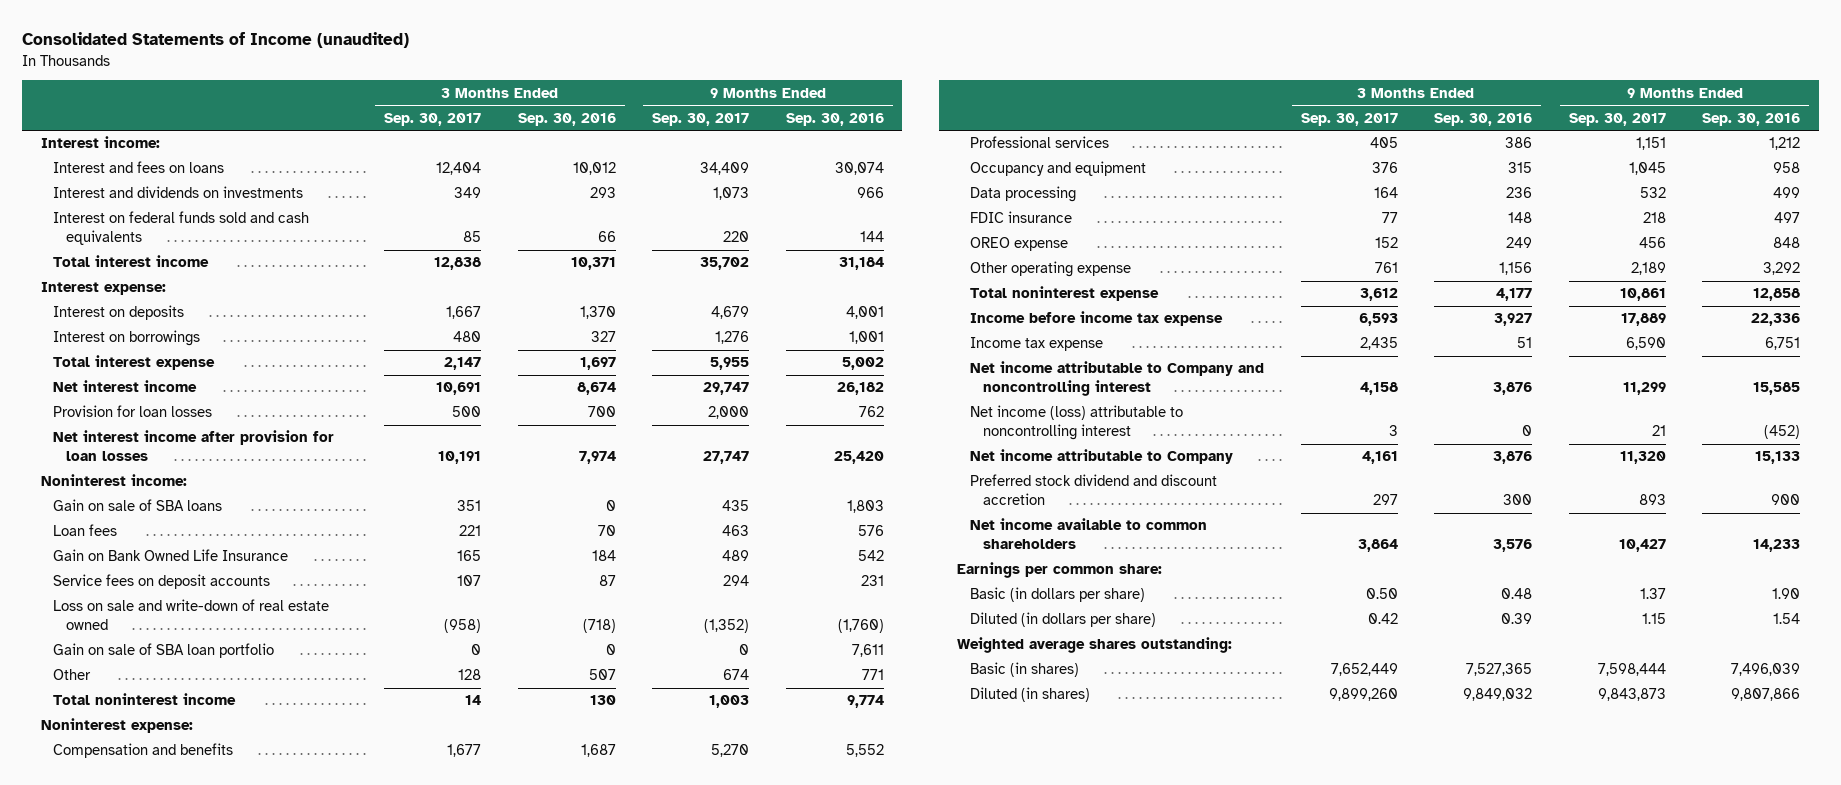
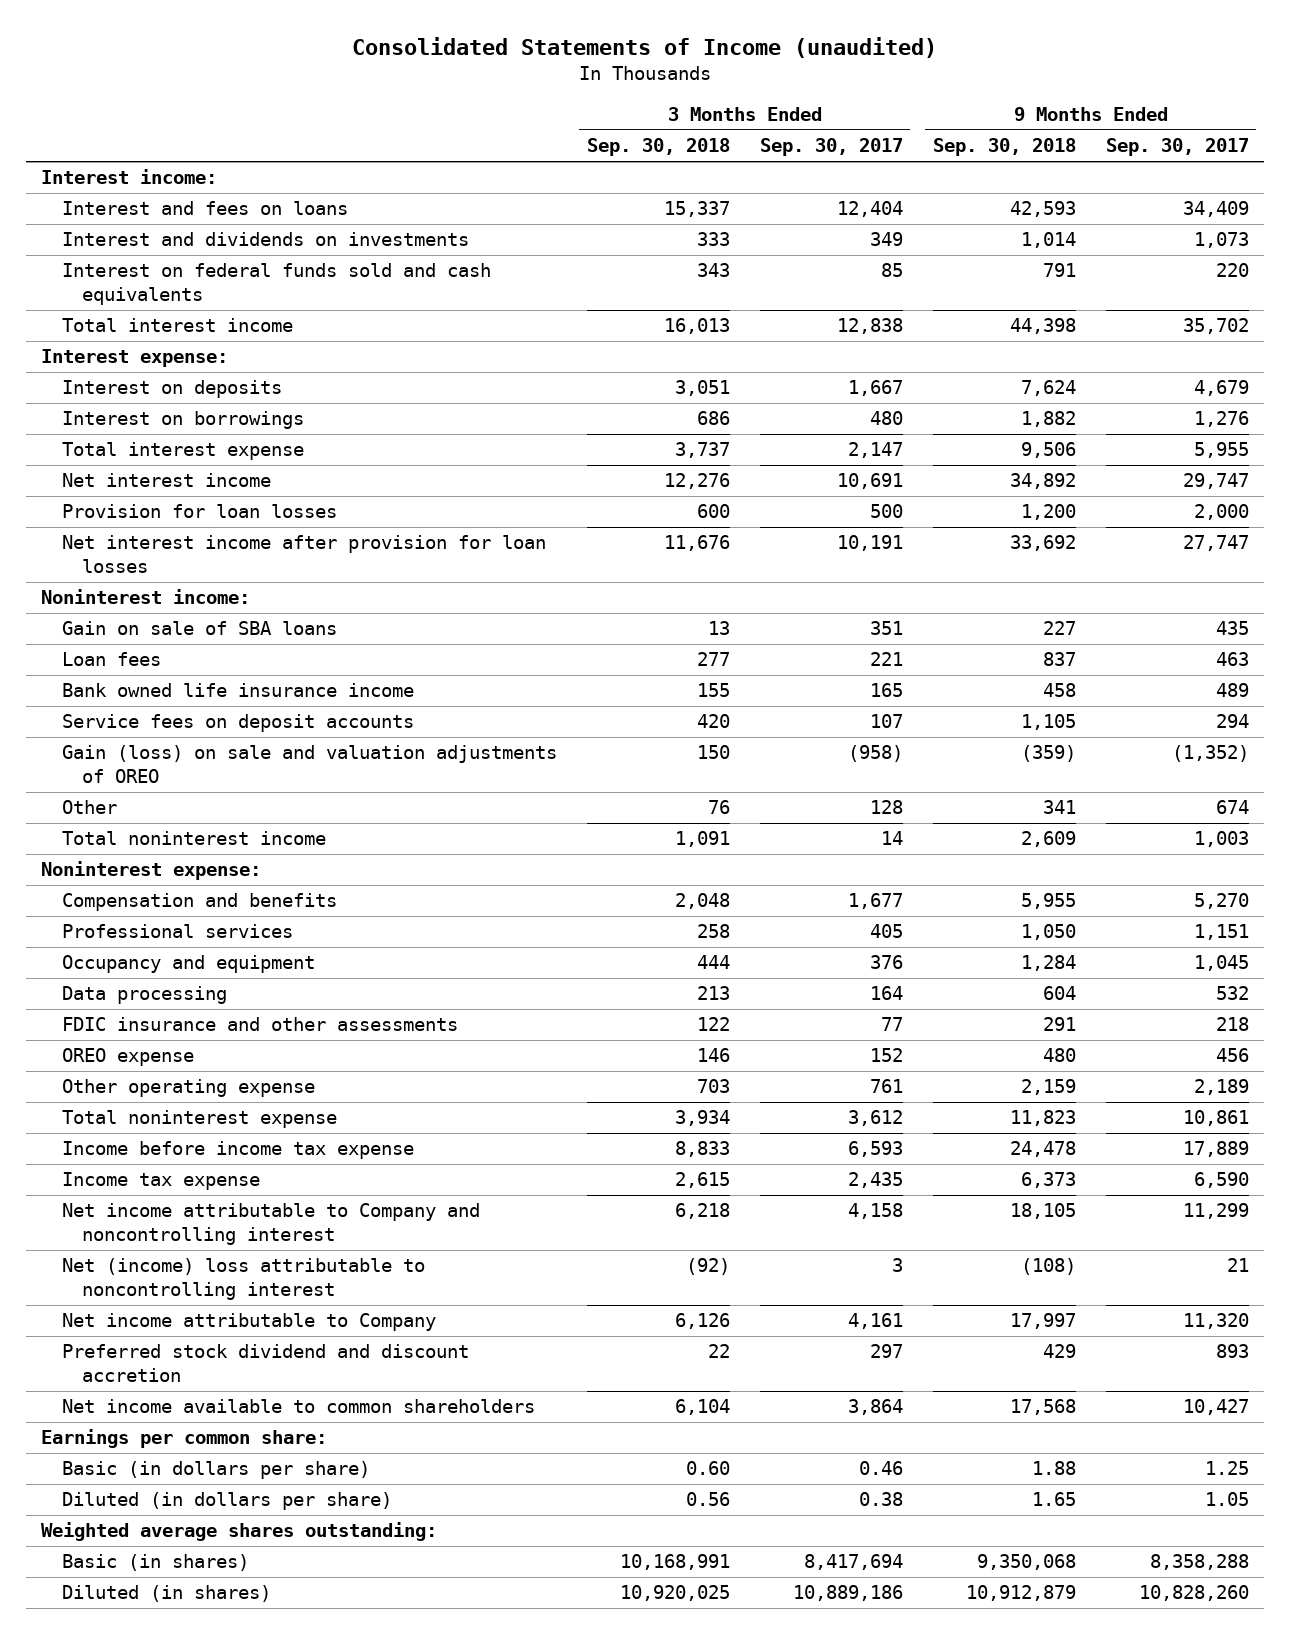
- | 3 Months Ended Sep. 30, 2017 | 3 Months Ended Sep. 30, 2016 | 9 Months Ended Sep. 30, 2017 | 9 Months Ended Sep. 30, 2016
+ | 3 Months Ended Sep. 30, 2018 | 3 Months Ended Sep. 30, 2017 | 9 Months Ended Sep. 30, 2018 | 9 Months Ended Sep. 30, 2017
- Gain on Bank Owned Life Insurance | 165 | 184 | 489 | 542
+ Bank owned life insurance income | 155 | 165 | 458 | 489
- Loss on sale and write-down of real estate owned | (958) | (718) | (1,352) | (1,760)
- Gain on sale of SBA loan portfolio | 0 | 0 | 0 | 7,611
+ Gain (loss) on sale and valuation adjustments of OREO | 150 | (958) | (359) | (1,352)
- FDIC insurance | 77 | 148 | 218 | 497
+ FDIC insurance and other assessments | 122 | 77 | 291 | 218
- Net income (loss) attributable to noncontrolling interest | 3 | 0 | 21 | (452)
+ Net (income) loss attributable to noncontrolling interest | (92) | 3 | (108) | 21
- Basic (in dollars per share) | 0.50 | 0.48 | 1.37 | 1.90
- Diluted (in dollars per share) | 0.42 | 0.39 | 1.15 | 1.54
+ Basic (in dollars per share) | 0.60 | 0.46 | 1.88 | 1.25
+ Diluted (in dollars per share) | 0.56 | 0.38 | 1.65 | 1.05
- Basic (in shares) | 7,652,449 | 7,527,365 | 7,598,444 | 7,496,039
- Diluted (in shares) | 9,899,260 | 9,849,032 | 9,843,873 | 9,807,866
+ Basic (in shares) | 10,168,991 | 8,417,694 | 9,350,068 | 8,358,288
+ Diluted (in shares) | 10,920,025 | 10,889,186 | 10,912,879 | 10,828,260

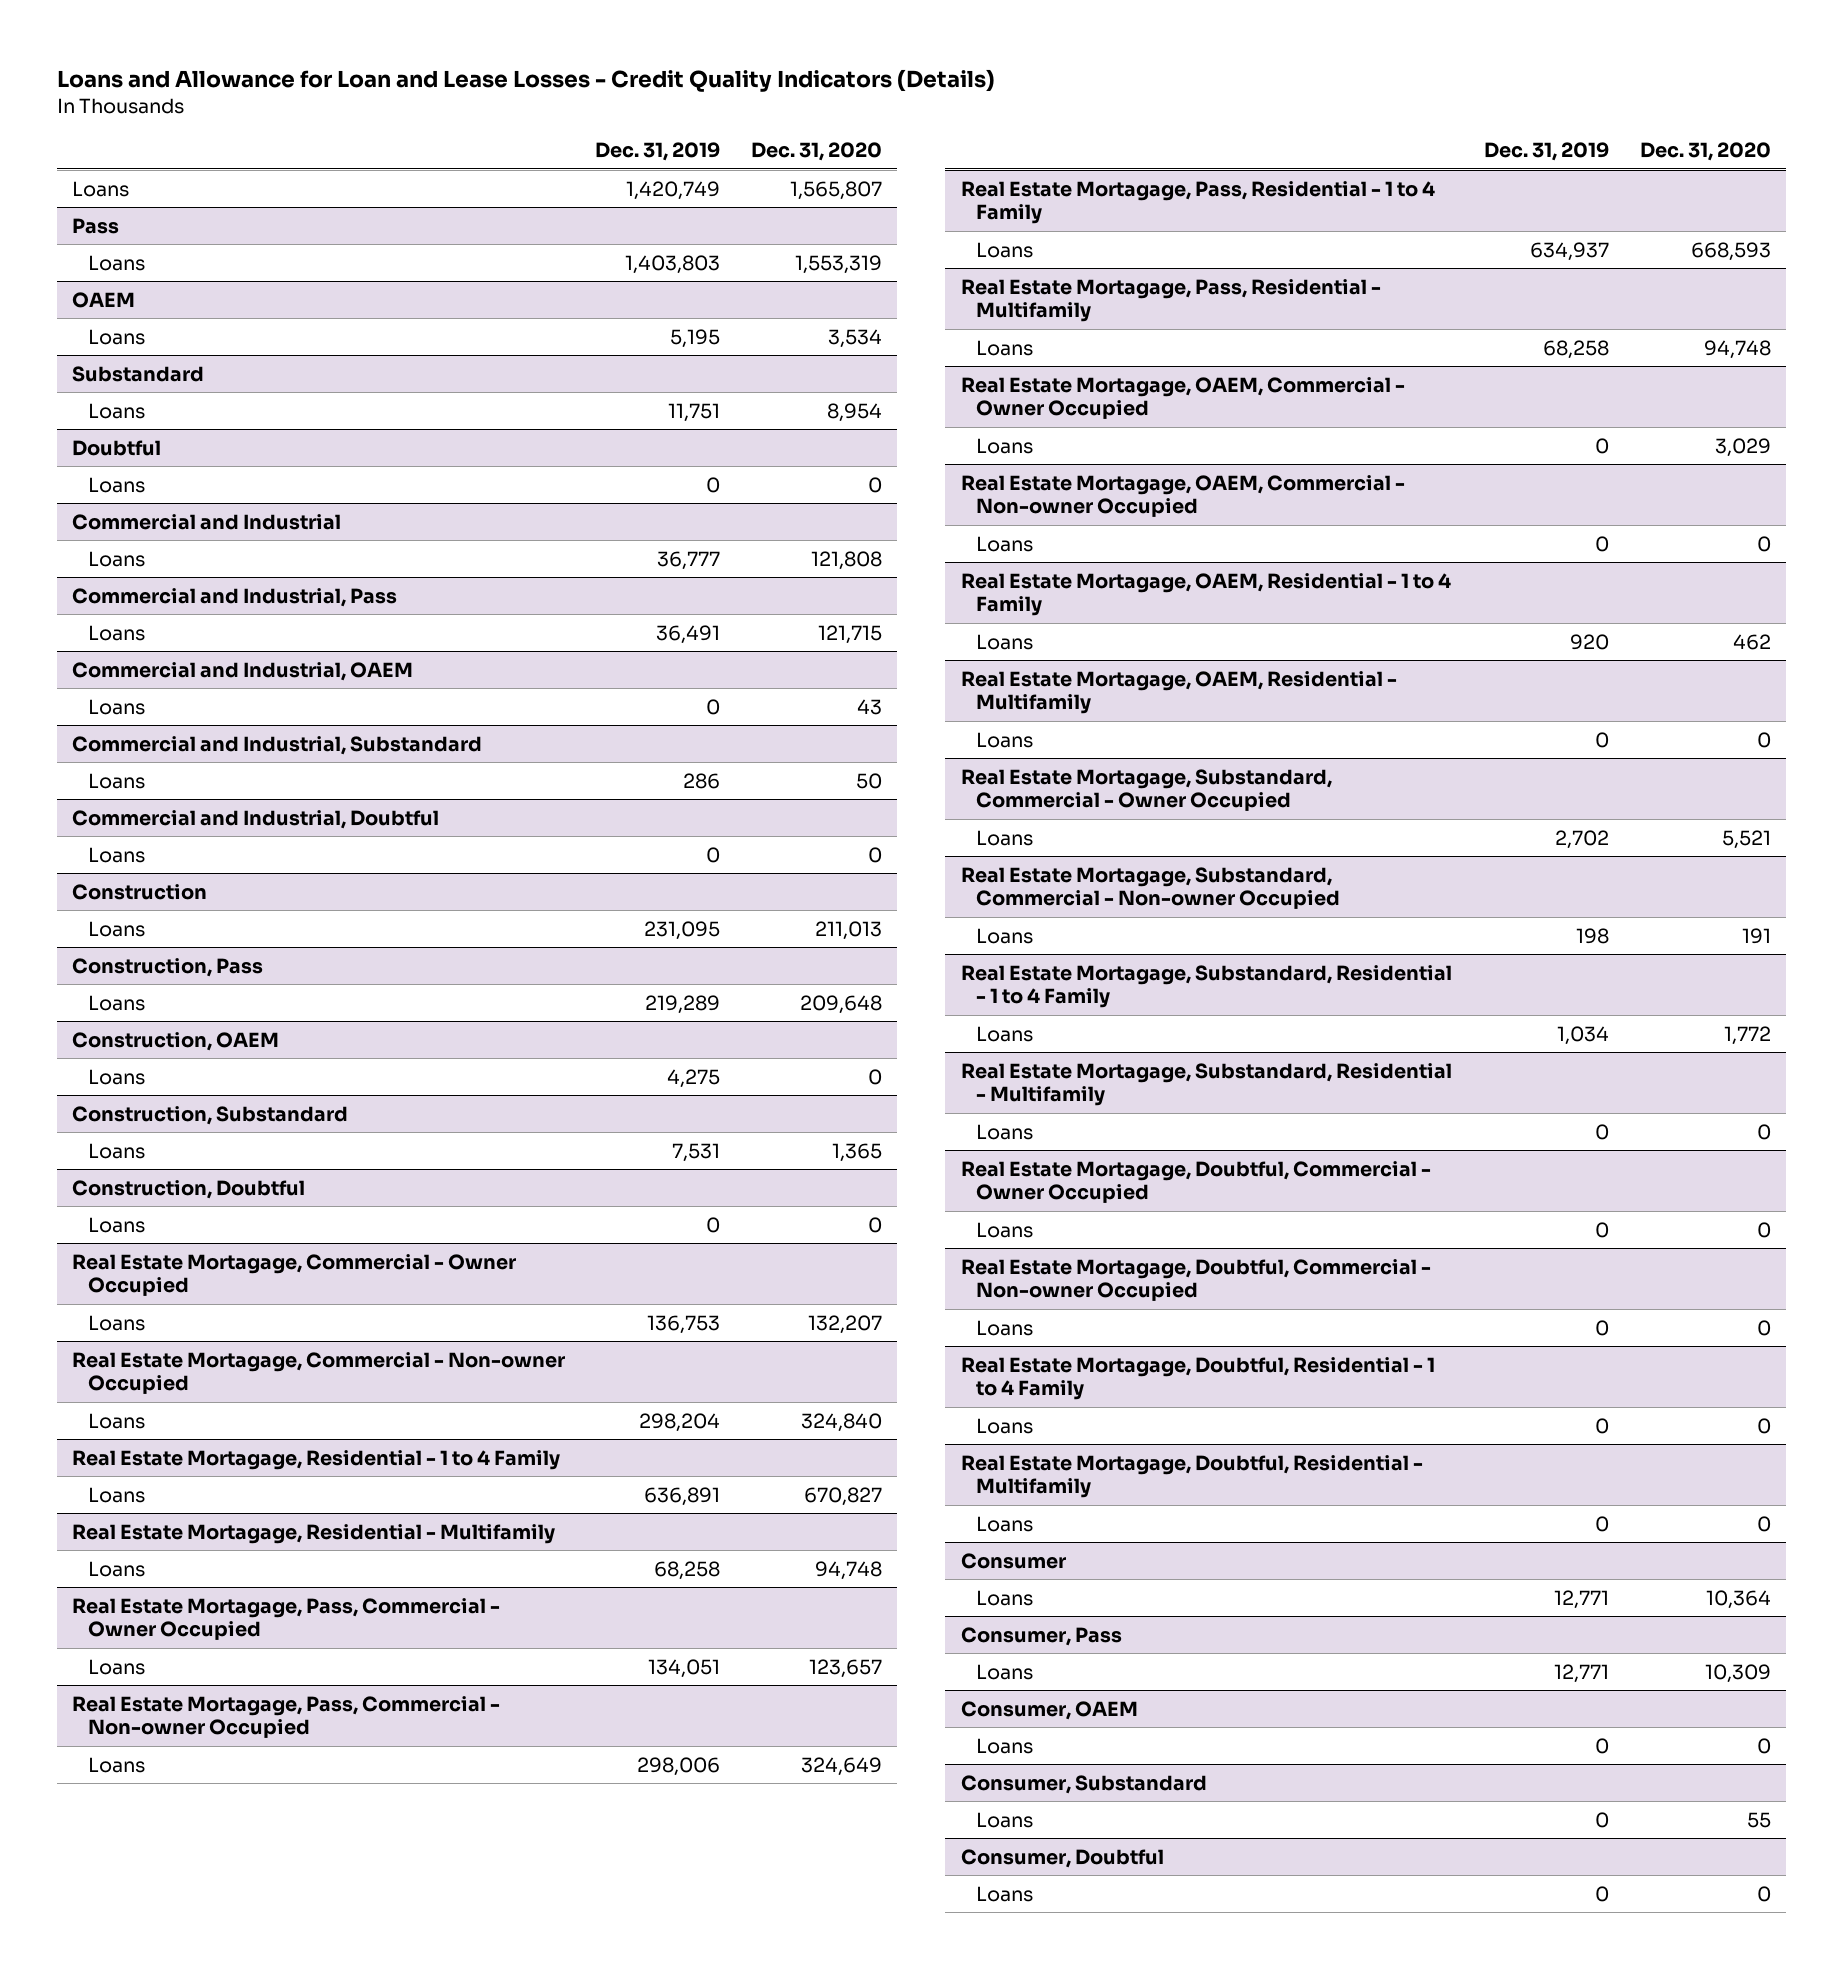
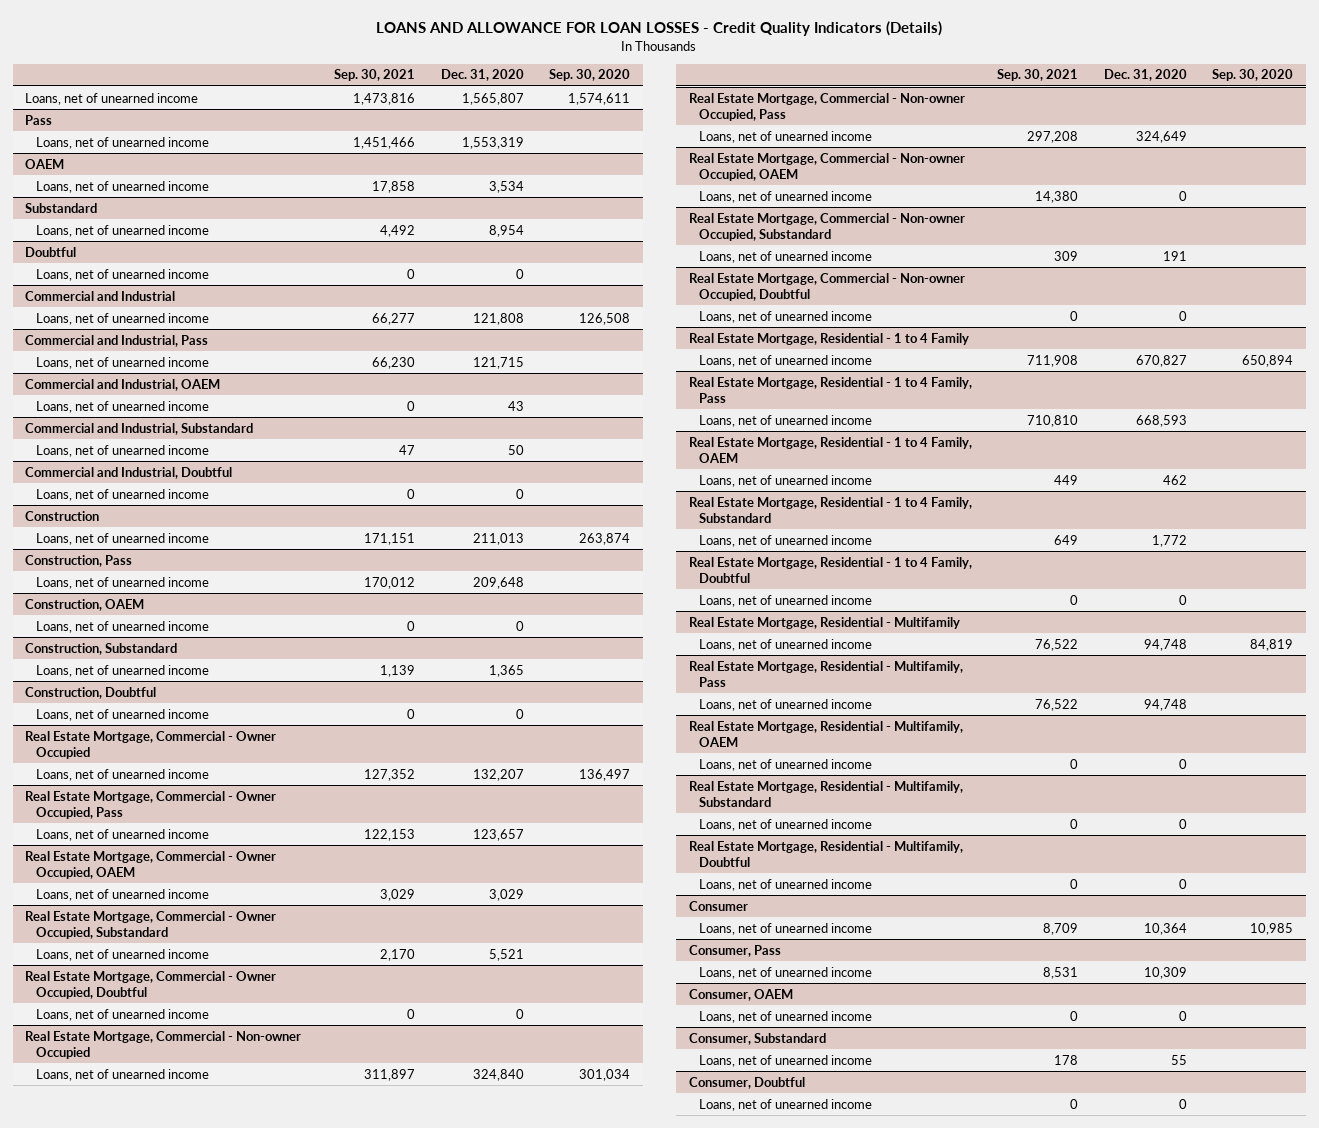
- Loans and Allowance for Loan and Lease Losses - Credit Quality Indicators (Details)
+ LOANS AND ALLOWANCE FOR LOAN LOSSES - Credit Quality Indicators (Details)
- | Dec. 31, 2019 | Dec. 31, 2020
+ | Sep. 30, 2021 | Dec. 31, 2020 | Sep. 30, 2020
- Loans | 1,420,749 | 1,565,807
+ Loans, net of unearned income | 1,473,816 | 1,565,807 | 1,574,611
@ Pass
- Loans | 1,403,803 | 1,553,319
+ Loans, net of unearned income | 1,451,466 | 1,553,319 |
@ OAEM
- Loans | 5,195 | 3,534
+ Loans, net of unearned income | 17,858 | 3,534 |
@ Substandard
- Loans | 11,751 | 8,954
+ Loans, net of unearned income | 4,492 | 8,954 |
@ Doubtful
- Loans | 0 | 0
+ Loans, net of unearned income | 0 | 0 |
@ Commercial and Industrial
- Loans | 36,777 | 121,808
+ Loans, net of unearned income | 66,277 | 121,808 | 126,508
@ Commercial and Industrial, Pass
- Loans | 36,491 | 121,715
+ Loans, net of unearned income | 66,230 | 121,715 |
@ Commercial and Industrial, OAEM
- Loans | 0 | 43
+ Loans, net of unearned income | 0 | 43 |
@ Commercial and Industrial, Substandard
- Loans | 286 | 50
+ Loans, net of unearned income | 47 | 50 |
@ Commercial and Industrial, Doubtful
- Loans | 0 | 0
+ Loans, net of unearned income | 0 | 0 |
@ Construction
- Loans | 231,095 | 211,013
+ Loans, net of unearned income | 171,151 | 211,013 | 263,874
@ Construction, Pass
- Loans | 219,289 | 209,648
+ Loans, net of unearned income | 170,012 | 209,648 |
@ Construction, OAEM
- Loans | 4,275 | 0
+ Loans, net of unearned income | 0 | 0 |
@ Construction, Substandard
- Loans | 7,531 | 1,365
+ Loans, net of unearned income | 1,139 | 1,365 |
@ Construction, Doubtful
- Loans | 0 | 0
- Real Estate Mortagage, Commercial - Owner Occupied
- Loans | 136,753 | 132,207
- Real Estate Mortagage, Commercial - Non-owner Occupied
- Loans | 298,204 | 324,840
- Real Estate Mortagage, Residential - 1 to 4 Family
- Loans | 636,891 | 670,827
- Real Estate Mortagage, Residential - Multifamily
- Loans | 68,258 | 94,748
- Real Estate Mortagage, Pass, Commercial - Owner Occupied
- Loans | 134,051 | 123,657
- Real Estate Mortagage, Pass, Commercial - Non-owner Occupied
- Loans | 298,006 | 324,649
- Real Estate Mortagage, Pass, Residential - 1 to 4 Family
- Loans | 634,937 | 668,593
- Real Estate Mortagage, Pass, Residential - Multifamily
- Loans | 68,258 | 94,748
- Real Estate Mortagage, OAEM, Commercial - Owner Occupied
- Loans | 0 | 3,029
- Real Estate Mortagage, OAEM, Commercial - Non-owner Occupied
- Loans | 0 | 0
- Real Estate Mortagage, OAEM, Residential - 1 to 4 Family
- Loans | 920 | 462
- Real Estate Mortagage, OAEM, Residential - Multifamily
- Loans | 0 | 0
- Real Estate Mortagage, Substandard, Commercial - Owner Occupied
- Loans | 2,702 | 5,521
- Real Estate Mortagage, Substandard, Commercial - Non-owner Occupied
- Loans | 198 | 191
- Real Estate Mortagage, Substandard, Residential - 1 to 4 Family
- Loans | 1,034 | 1,772
- Real Estate Mortagage, Substandard, Residential - Multifamily
- Loans | 0 | 0
- Real Estate Mortagage, Doubtful, Commercial - Owner Occupied
- Loans | 0 | 0
- Real Estate Mortagage, Doubtful, Commercial - Non-owner Occupied
- Loans | 0 | 0
- Real Estate Mortagage, Doubtful, Residential - 1 to 4 Family
- Loans | 0 | 0
- Real Estate Mortagage, Doubtful, Residential - Multifamily
- Loans | 0 | 0
@ Construction, Doubtful
+ Loans, net of unearned income | 0 | 0 |
+ Real Estate Mortgage, Commercial - Owner Occupied
+ Loans, net of unearned income | 127,352 | 132,207 | 136,497
+ Real Estate Mortgage, Commercial - Owner Occupied, Pass
+ Loans, net of unearned income | 122,153 | 123,657 |
+ Real Estate Mortgage, Commercial - Owner Occupied, OAEM
+ Loans, net of unearned income | 3,029 | 3,029 |
+ Real Estate Mortgage, Commercial - Owner Occupied, Substandard
+ Loans, net of unearned income | 2,170 | 5,521 |
+ Real Estate Mortgage, Commercial - Owner Occupied, Doubtful
+ Loans, net of unearned income | 0 | 0 |
+ Real Estate Mortgage, Commercial - Non-owner Occupied
+ Loans, net of unearned income | 311,897 | 324,840 | 301,034
+ Real Estate Mortgage, Commercial - Non-owner Occupied, Pass
+ Loans, net of unearned income | 297,208 | 324,649 |
+ Real Estate Mortgage, Commercial - Non-owner Occupied, OAEM
+ Loans, net of unearned income | 14,380 | 0 |
+ Real Estate Mortgage, Commercial - Non-owner Occupied, Substandard
+ Loans, net of unearned income | 309 | 191 |
+ Real Estate Mortgage, Commercial - Non-owner Occupied, Doubtful
+ Loans, net of unearned income | 0 | 0 |
+ Real Estate Mortgage, Residential - 1 to 4 Family
+ Loans, net of unearned income | 711,908 | 670,827 | 650,894
+ Real Estate Mortgage, Residential - 1 to 4 Family, Pass
+ Loans, net of unearned income | 710,810 | 668,593 |
+ Real Estate Mortgage, Residential - 1 to 4 Family, OAEM
+ Loans, net of unearned income | 449 | 462 |
+ Real Estate Mortgage, Residential - 1 to 4 Family, Substandard
+ Loans, net of unearned income | 649 | 1,772 |
+ Real Estate Mortgage, Residential - 1 to 4 Family, Doubtful
+ Loans, net of unearned income | 0 | 0 |
+ Real Estate Mortgage, Residential - Multifamily
+ Loans, net of unearned income | 76,522 | 94,748 | 84,819
+ Real Estate Mortgage, Residential - Multifamily, Pass
+ Loans, net of unearned income | 76,522 | 94,748 |
+ Real Estate Mortgage, Residential - Multifamily, OAEM
+ Loans, net of unearned income | 0 | 0 |
+ Real Estate Mortgage, Residential - Multifamily, Substandard
+ Loans, net of unearned income | 0 | 0 |
+ Real Estate Mortgage, Residential - Multifamily, Doubtful
+ Loans, net of unearned income | 0 | 0 |
@ Consumer
- Loans | 12,771 | 10,364
+ Loans, net of unearned income | 8,709 | 10,364 | 10,985
@ Consumer, Pass
- Loans | 12,771 | 10,309
+ Loans, net of unearned income | 8,531 | 10,309 |
@ Consumer, OAEM
- Loans | 0 | 0
+ Loans, net of unearned income | 0 | 0 |
@ Consumer, Substandard
- Loans | 0 | 55
+ Loans, net of unearned income | 178 | 55 |
@ Consumer, Doubtful
- Loans | 0 | 0
+ Loans, net of unearned income | 0 | 0 |

